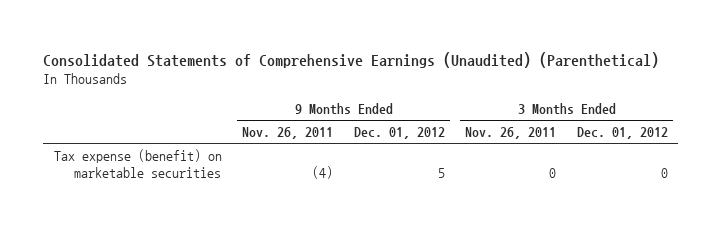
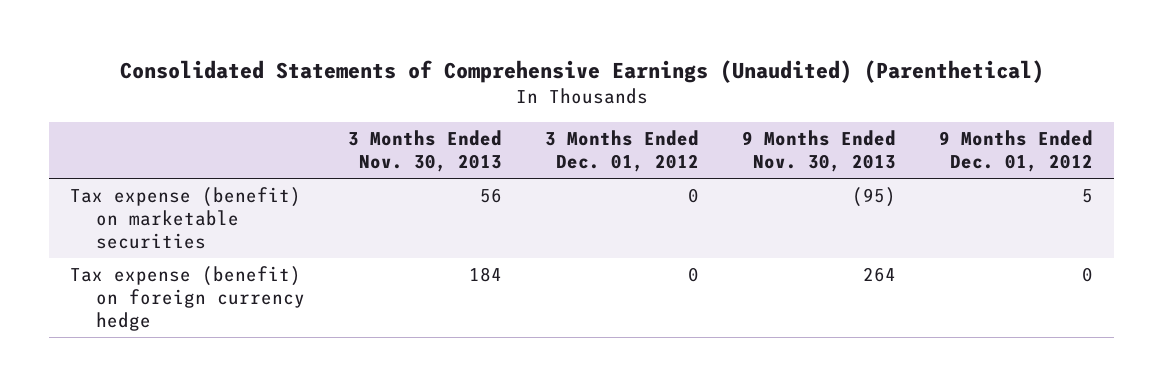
- | 9 Months Ended Nov. 26, 2011 | 9 Months Ended Dec. 01, 2012 | 3 Months Ended Nov. 26, 2011 | 3 Months Ended Dec. 01, 2012
+ | 3 Months Ended Nov. 30, 2013 | 3 Months Ended Dec. 01, 2012 | 9 Months Ended Nov. 30, 2013 | 9 Months Ended Dec. 01, 2012
+ Tax expense (benefit) on foreign currency hedge | 184 | 0 | 264 | 0

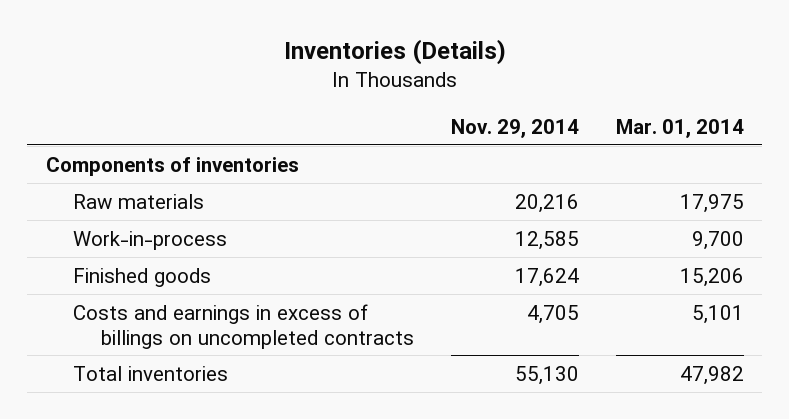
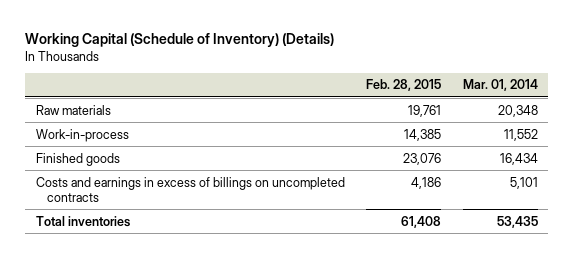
- Inventories (Details)
+ Working Capital (Schedule of Inventory) (Details)
- | Nov. 29, 2014 | Mar. 01, 2014
+ | Feb. 28, 2015 | Mar. 01, 2014
- Components of inventories
- Raw materials | 20,216 | 17,975
- Work-in-process | 12,585 | 9,700
- Finished goods | 17,624 | 15,206
+ Raw materials | 19,761 | 20,348
+ Work-in-process | 14,385 | 11,552
+ Finished goods | 23,076 | 16,434
- Total inventories | 55,130 | 47,982
+ Total inventories | 61,408 | 53,435

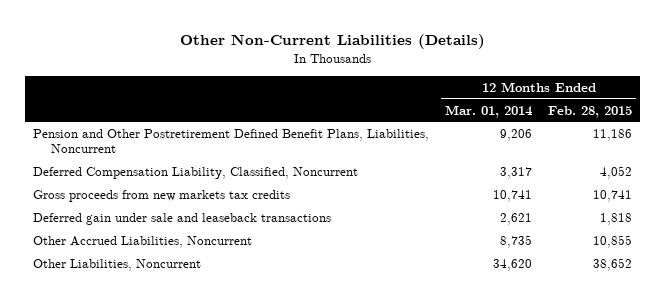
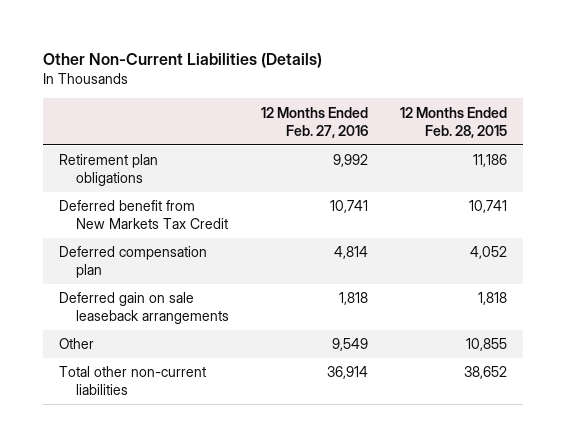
- | 12 Months Ended Mar. 01, 2014 | 12 Months Ended Feb. 28, 2015
+ | 12 Months Ended Feb. 27, 2016 | 12 Months Ended Feb. 28, 2015
- Pension and Other Postretirement Defined Benefit Plans, Liabilities, Noncurrent | 9,206 | 11,186
- Deferred Compensation Liability, Classified, Noncurrent | 3,317 | 4,052
- Gross proceeds from new markets tax credits | 10,741 | 10,741
- Deferred gain under sale and leaseback transactions | 2,621 | 1,818
- Other Accrued Liabilities, Noncurrent | 8,735 | 10,855
- Other Liabilities, Noncurrent | 34,620 | 38,652
+ Retirement plan obligations | 9,992 | 11,186
+ Deferred benefit from New Markets Tax Credit | 10,741 | 10,741
+ Deferred compensation plan | 4,814 | 4,052
+ Deferred gain on sale leaseback arrangements | 1,818 | 1,818
+ Other | 9,549 | 10,855
+ Total other non-current liabilities | 36,914 | 38,652

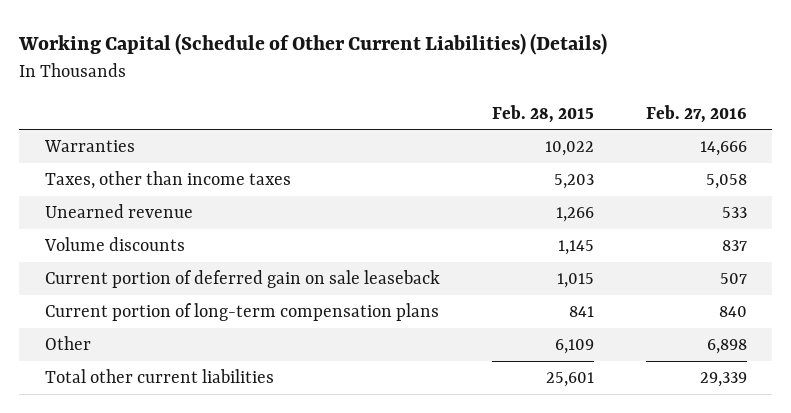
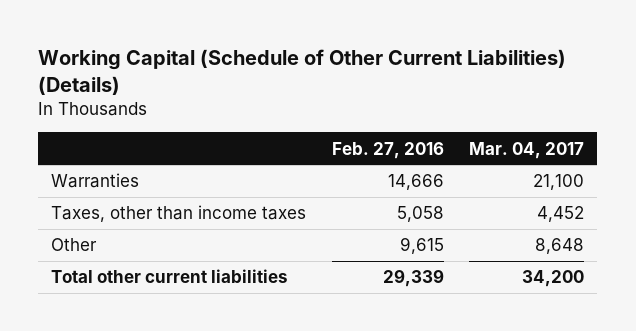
- | Feb. 28, 2015 | Feb. 27, 2016
+ | Feb. 27, 2016 | Mar. 04, 2017
- Unearned revenue | 1,266 | 533
- Volume discounts | 1,145 | 837
- Current portion of deferred gain on sale leaseback | 1,015 | 507
- Current portion of long-term compensation plans | 841 | 840
- Other | 6,109 | 6,898
+ Other | 9,615 | 8,648

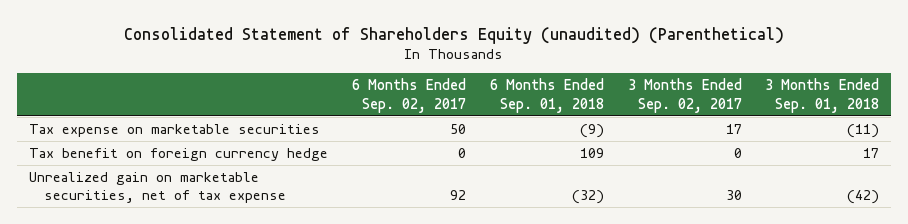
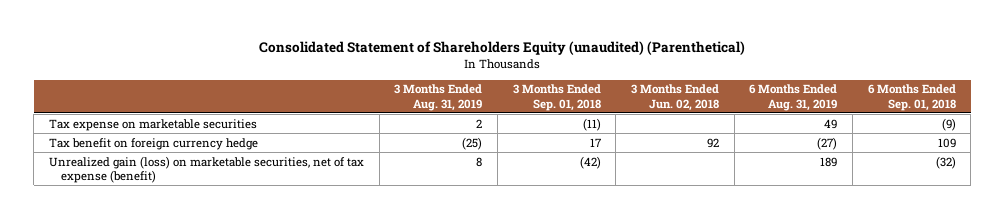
- | 6 Months Ended Sep. 02, 2017 | 6 Months Ended Sep. 01, 2018 | 3 Months Ended Sep. 02, 2017 | 3 Months Ended Sep. 01, 2018
+ | 3 Months Ended Aug. 31, 2019 | 3 Months Ended Sep. 01, 2018 | 3 Months Ended Jun. 02, 2018 | 6 Months Ended Aug. 31, 2019 | 6 Months Ended Sep. 01, 2018
- Unrealized gain on marketable securities, net of tax expense | 92 | (32) | 30 | (42)
+ Unrealized gain (loss) on marketable securities, net of tax expense (benefit) | 8 | (42) | | 189 | (32)

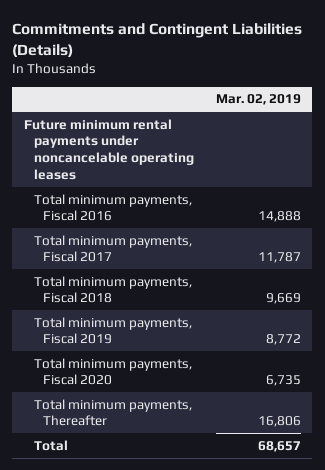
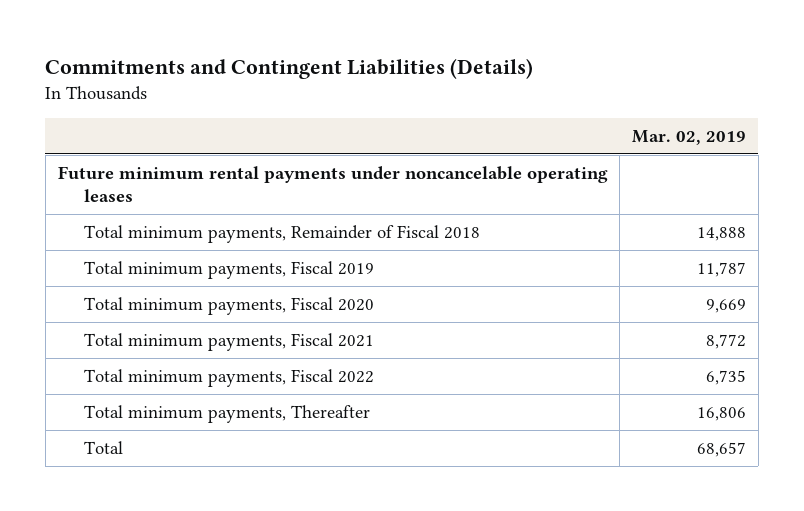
- Total minimum payments, Fiscal 2016 | 14,888
- Total minimum payments, Fiscal 2017 | 11,787
- Total minimum payments, Fiscal 2018 | 9,669
- Total minimum payments, Fiscal 2019 | 8,772
- Total minimum payments, Fiscal 2020 | 6,735
+ Total minimum payments, Remainder of Fiscal 2018 | 14,888
+ Total minimum payments, Fiscal 2019 | 11,787
+ Total minimum payments, Fiscal 2020 | 9,669
+ Total minimum payments, Fiscal 2021 | 8,772
+ Total minimum payments, Fiscal 2022 | 6,735

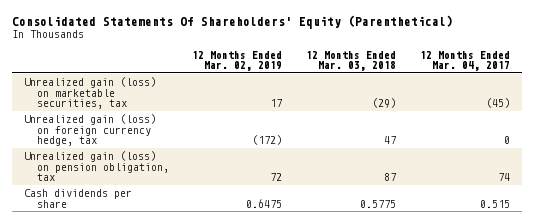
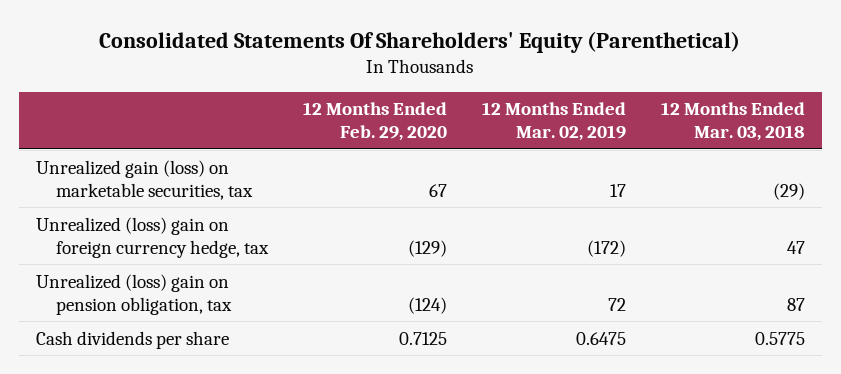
- | 12 Months Ended Mar. 02, 2019 | 12 Months Ended Mar. 03, 2018 | 12 Months Ended Mar. 04, 2017
+ | 12 Months Ended Feb. 29, 2020 | 12 Months Ended Mar. 02, 2019 | 12 Months Ended Mar. 03, 2018
- Unrealized gain (loss) on foreign currency hedge, tax | (172) | 47 | 0
- Unrealized gain (loss) on pension obligation, tax | 72 | 87 | 74
+ Unrealized (loss) gain on foreign currency hedge, tax | (129) | (172) | 47
+ Unrealized (loss) gain on pension obligation, tax | (124) | 72 | 87

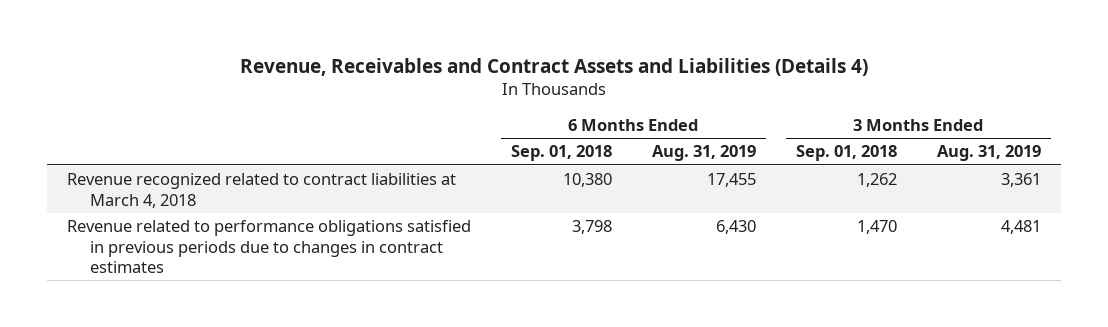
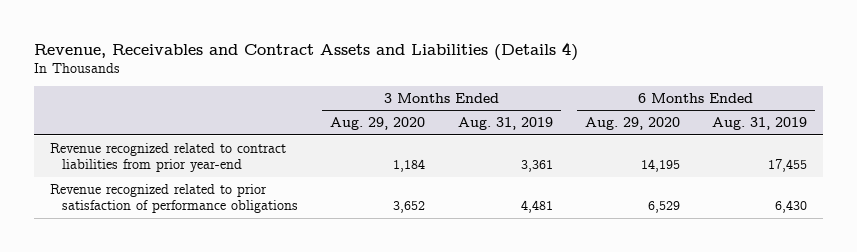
- | 6 Months Ended Sep. 01, 2018 | 6 Months Ended Aug. 31, 2019 | 3 Months Ended Sep. 01, 2018 | 3 Months Ended Aug. 31, 2019
+ | 3 Months Ended Aug. 29, 2020 | 3 Months Ended Aug. 31, 2019 | 6 Months Ended Aug. 29, 2020 | 6 Months Ended Aug. 31, 2019
- Revenue recognized related to contract liabilities at March 4, 2018 | 10,380 | 17,455 | 1,262 | 3,361
- Revenue related to performance obligations satisfied in previous periods due to changes in contract estimates | 3,798 | 6,430 | 1,470 | 4,481
+ Revenue recognized related to contract liabilities from prior year-end | 1,184 | 3,361 | 14,195 | 17,455
+ Revenue recognized related to prior satisfaction of performance obligations | 3,652 | 4,481 | 6,529 | 6,430

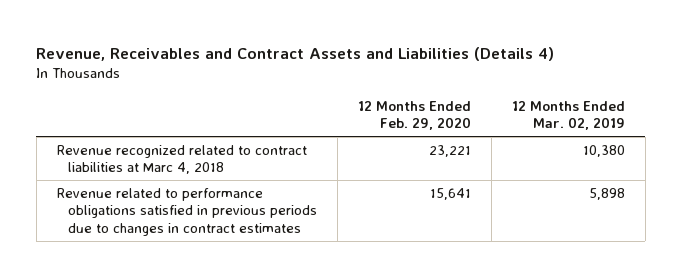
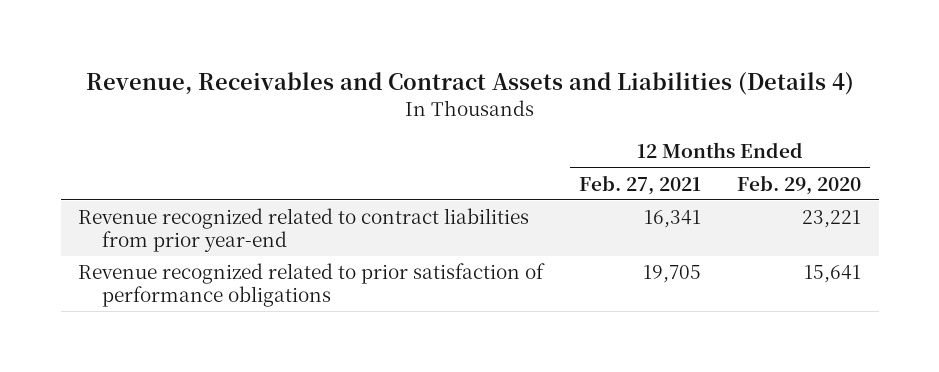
- | 12 Months Ended Feb. 29, 2020 | 12 Months Ended Mar. 02, 2019
+ | 12 Months Ended Feb. 27, 2021 | 12 Months Ended Feb. 29, 2020
- Revenue recognized related to contract liabilities at Marc 4, 2018 | 23,221 | 10,380
- Revenue related to performance obligations satisfied in previous periods due to changes in contract estimates | 15,641 | 5,898
+ Revenue recognized related to contract liabilities from prior year-end | 16,341 | 23,221
+ Revenue recognized related to prior satisfaction of performance obligations | 19,705 | 15,641

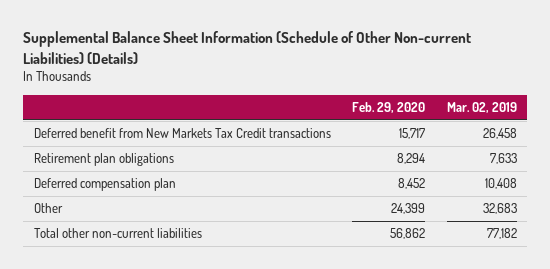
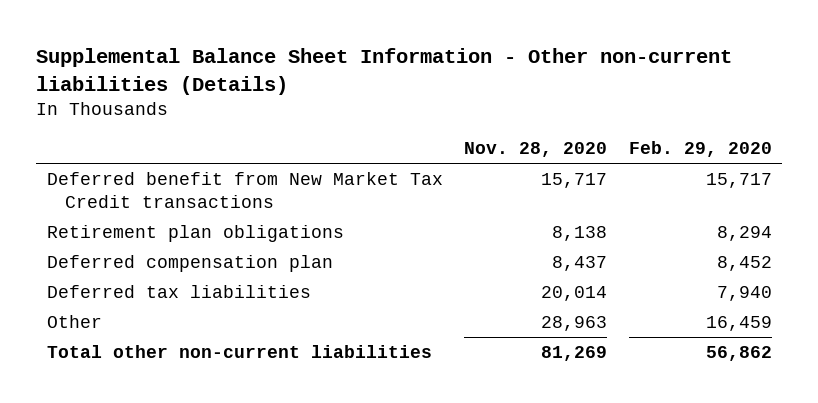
- Supplemental Balance Sheet Information (Schedule of Other Non-current Liabilities) (Details)
+ Supplemental Balance Sheet Information - Other non-current liabilities (Details)
- | Feb. 29, 2020 | Mar. 02, 2019
+ | Nov. 28, 2020 | Feb. 29, 2020
- Deferred benefit from New Markets Tax Credit transactions | 15,717 | 26,458
+ Deferred benefit from New Market Tax Credit transactions | 15,717 | 15,717
- Other | 24,399 | 32,683
+ Deferred tax liabilities | 20,014 | 7,940
+ Other | 28,963 | 16,459

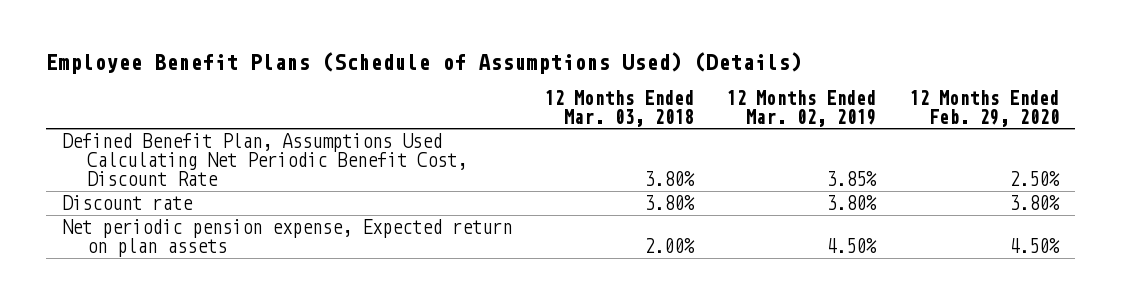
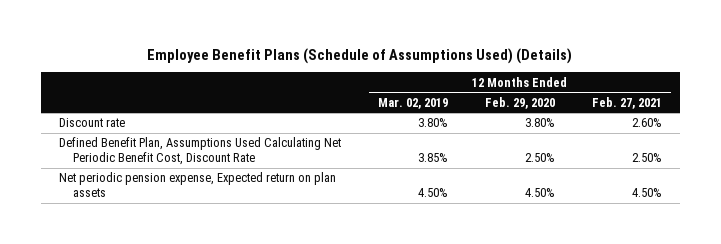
- | 12 Months Ended Mar. 03, 2018 | 12 Months Ended Mar. 02, 2019 | 12 Months Ended Feb. 29, 2020
+ | 12 Months Ended Mar. 02, 2019 | 12 Months Ended Feb. 29, 2020 | 12 Months Ended Feb. 27, 2021
moved down: Defined Benefit Plan, Assumptions Used Calculating Net Periodic Benefit Cost, Discount Rate | 3.85% | 2.50% | 2.50%

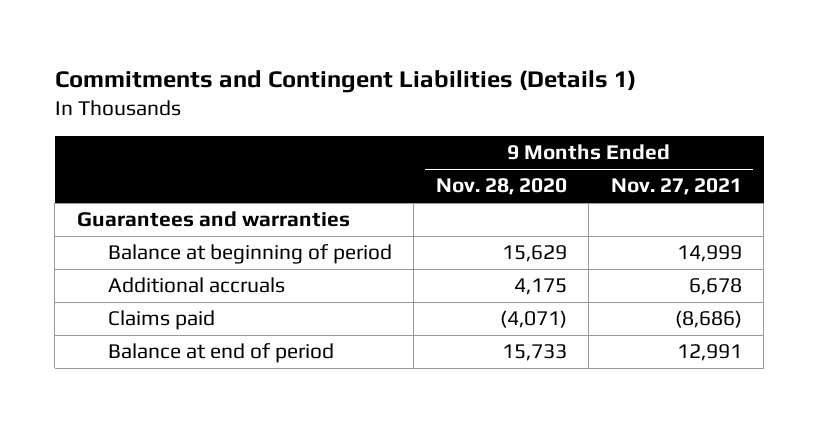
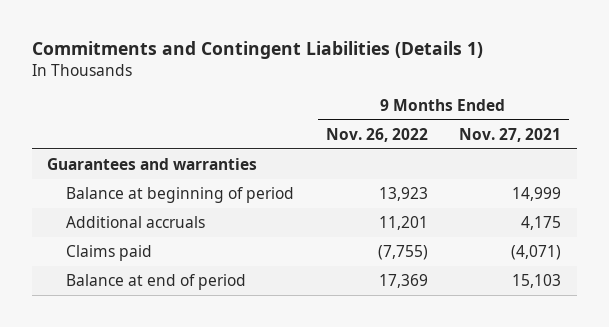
- | 9 Months Ended Nov. 28, 2020 | 9 Months Ended Nov. 27, 2021
+ | 9 Months Ended Nov. 26, 2022 | 9 Months Ended Nov. 27, 2021
- Additional accruals | 4,175 | 6,678
- Claims paid | (4,071) | (8,686)
- Balance at end of period | 15,733 | 12,991
+ Additional accruals | 11,201 | 4,175
+ Claims paid | (7,755) | (4,071)
+ Balance at end of period | 17,369 | 15,103

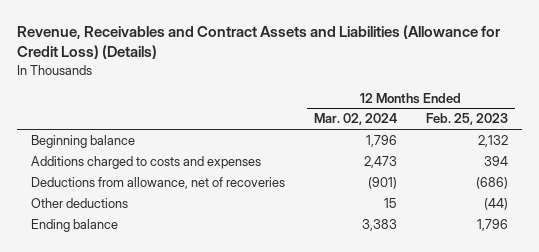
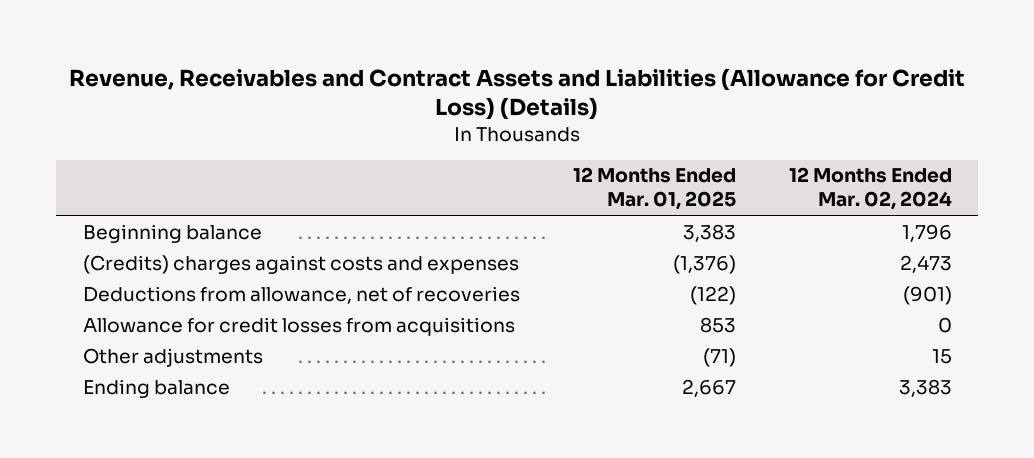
- | 12 Months Ended Mar. 02, 2024 | 12 Months Ended Feb. 25, 2023
+ | 12 Months Ended Mar. 01, 2025 | 12 Months Ended Mar. 02, 2024
- Additions charged to costs and expenses | 2,473 | 394
+ (Credits) charges against costs and expenses | (1,376) | 2,473
- Other deductions | 15 | (44)
+ Allowance for credit losses from acquisitions | 853 | 0
+ Other adjustments | (71) | 15

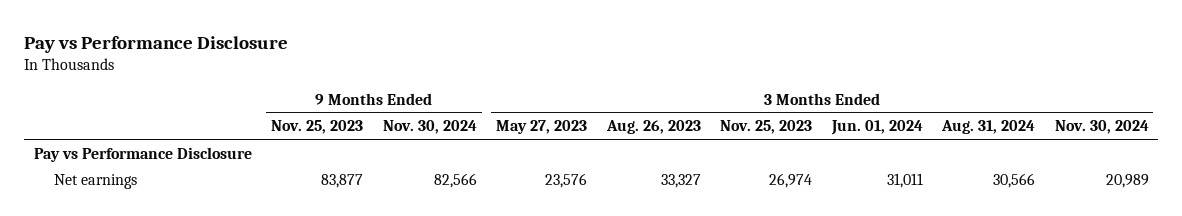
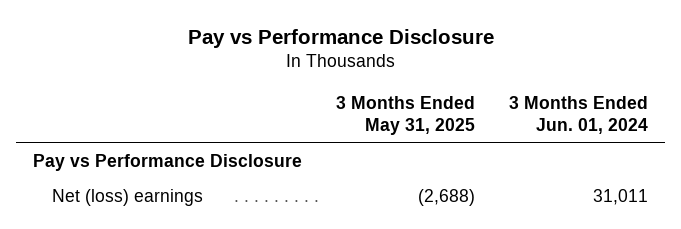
- | 9 Months Ended Nov. 25, 2023 | 9 Months Ended Nov. 30, 2024 | 3 Months Ended May 27, 2023 | 3 Months Ended Aug. 26, 2023 | 3 Months Ended Nov. 25, 2023 | 3 Months Ended Jun. 01, 2024 | 3 Months Ended Aug. 31, 2024 | 3 Months Ended Nov. 30, 2024
+ | 3 Months Ended May 31, 2025 | 3 Months Ended Jun. 01, 2024
- Net earnings | 83,877 | 82,566 | 23,576 | 33,327 | 26,974 | 31,011 | 30,566 | 20,989
+ Net (loss) earnings | (2,688) | 31,011

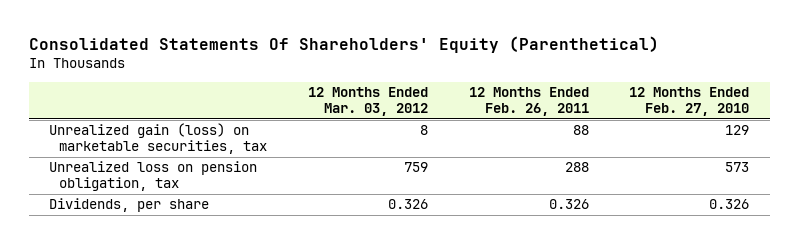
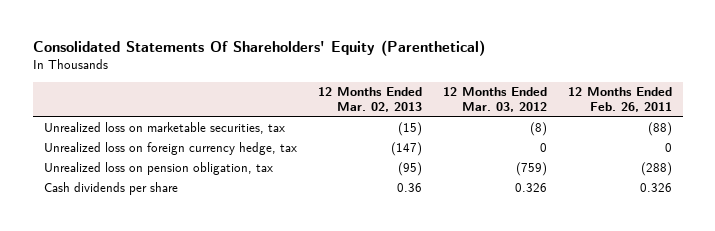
- | 12 Months Ended Mar. 03, 2012 | 12 Months Ended Feb. 26, 2011 | 12 Months Ended Feb. 27, 2010
+ | 12 Months Ended Mar. 02, 2013 | 12 Months Ended Mar. 03, 2012 | 12 Months Ended Feb. 26, 2011
- Unrealized gain (loss) on marketable securities, tax | 8 | 88 | 129
- Unrealized loss on pension obligation, tax | 759 | 288 | 573
- Dividends, per share | 0.326 | 0.326 | 0.326
+ Unrealized loss on marketable securities, tax | (15) | (8) | (88)
+ Unrealized loss on foreign currency hedge, tax | (147) | 0 | 0
+ Unrealized loss on pension obligation, tax | (95) | (759) | (288)
+ Cash dividends per share | 0.36 | 0.326 | 0.326

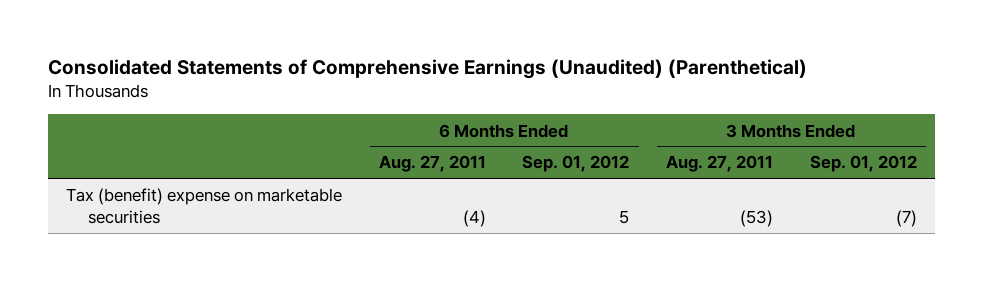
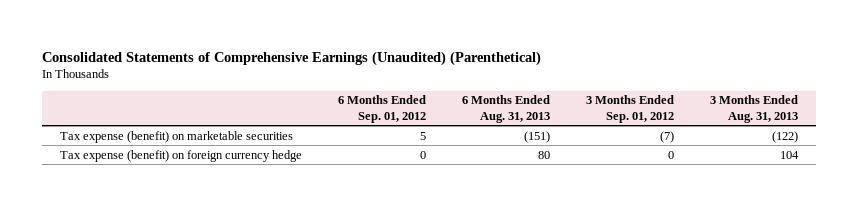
- | 6 Months Ended Aug. 27, 2011 | 6 Months Ended Sep. 01, 2012 | 3 Months Ended Aug. 27, 2011 | 3 Months Ended Sep. 01, 2012
+ | 6 Months Ended Sep. 01, 2012 | 6 Months Ended Aug. 31, 2013 | 3 Months Ended Sep. 01, 2012 | 3 Months Ended Aug. 31, 2013
- Tax (benefit) expense on marketable securities | (4) | 5 | (53) | (7)
+ Tax expense (benefit) on marketable securities | 5 | (151) | (7) | (122)
+ Tax expense (benefit) on foreign currency hedge | 0 | 80 | 0 | 104

